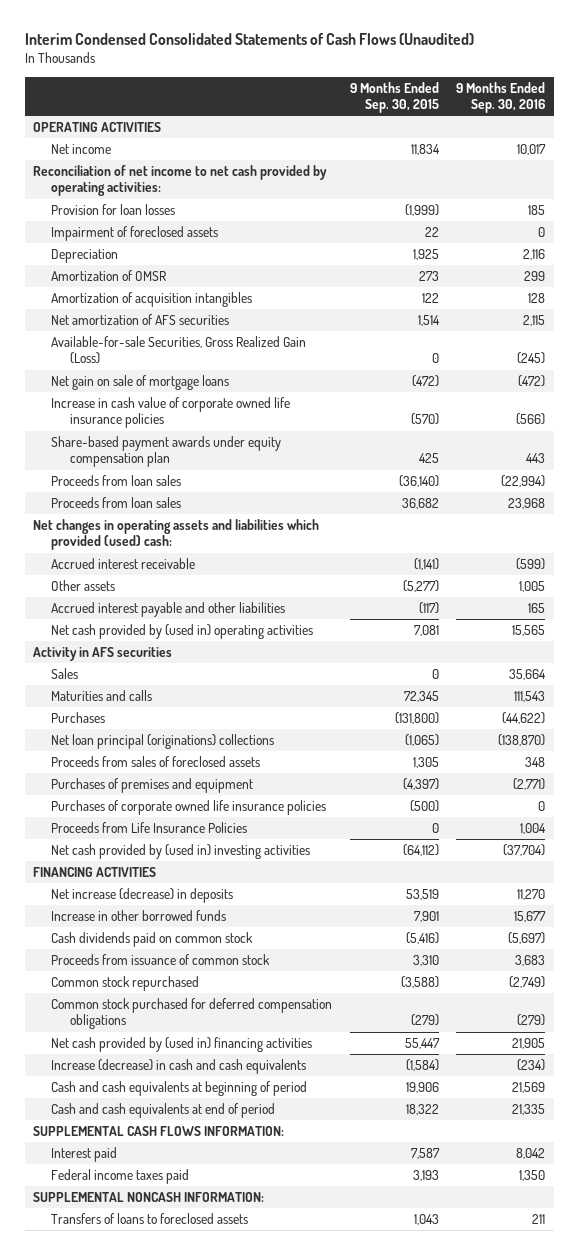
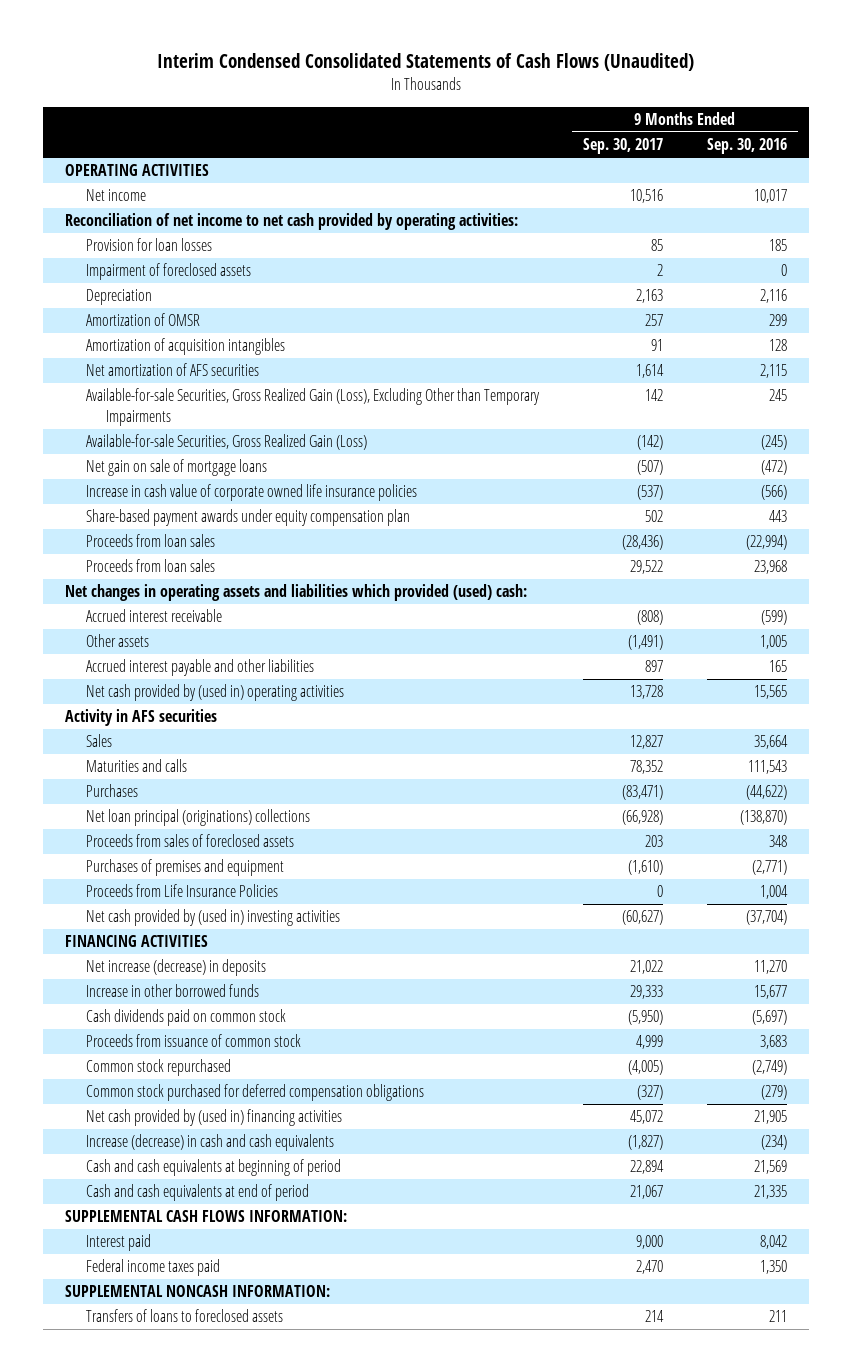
- | 9 Months Ended Sep. 30, 2015 | 9 Months Ended Sep. 30, 2016
+ | 9 Months Ended Sep. 30, 2017 | 9 Months Ended Sep. 30, 2016
+ Available-for-sale Securities, Gross Realized Gain (Loss), Excluding Other than Temporary Impairments | 142 | 245
- Purchases of corporate owned life insurance policies | (500) | 0

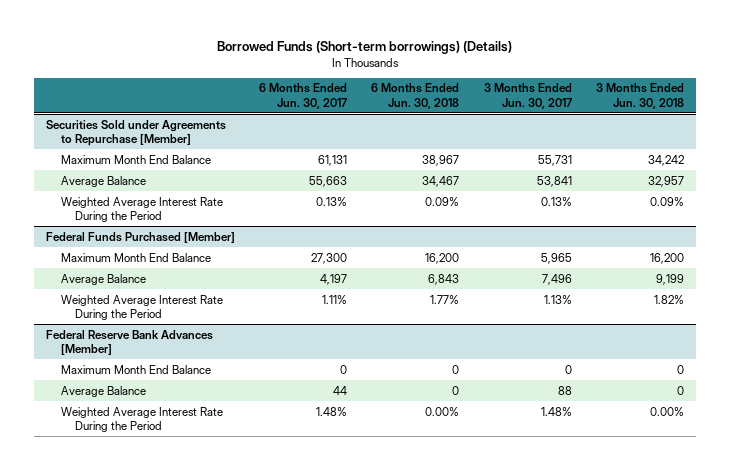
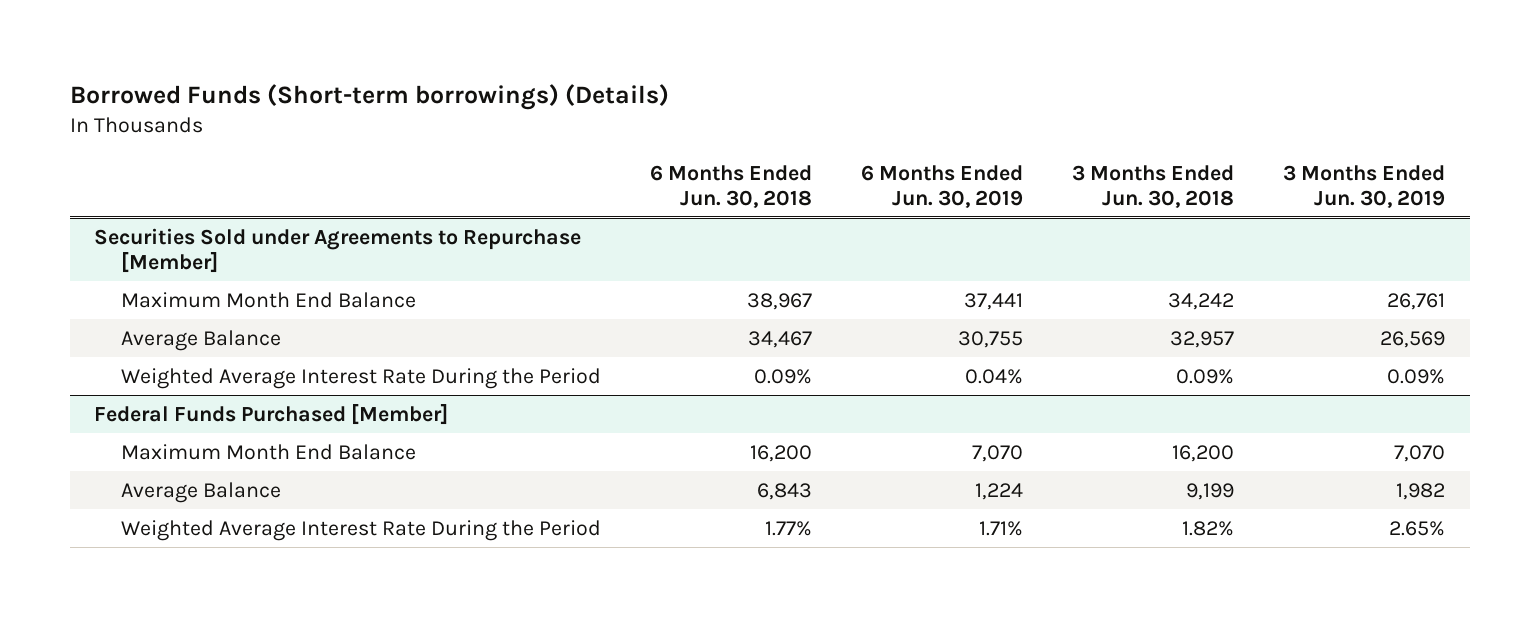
- | 6 Months Ended Jun. 30, 2017 | 6 Months Ended Jun. 30, 2018 | 3 Months Ended Jun. 30, 2017 | 3 Months Ended Jun. 30, 2018
+ | 6 Months Ended Jun. 30, 2018 | 6 Months Ended Jun. 30, 2019 | 3 Months Ended Jun. 30, 2018 | 3 Months Ended Jun. 30, 2019
- Federal Reserve Bank Advances [Member]
- Maximum Month End Balance | 0 | 0 | 0 | 0
- Average Balance | 44 | 0 | 88 | 0
- Weighted Average Interest Rate During the Period | 1.48% | 0.00% | 1.48% | 0.00%

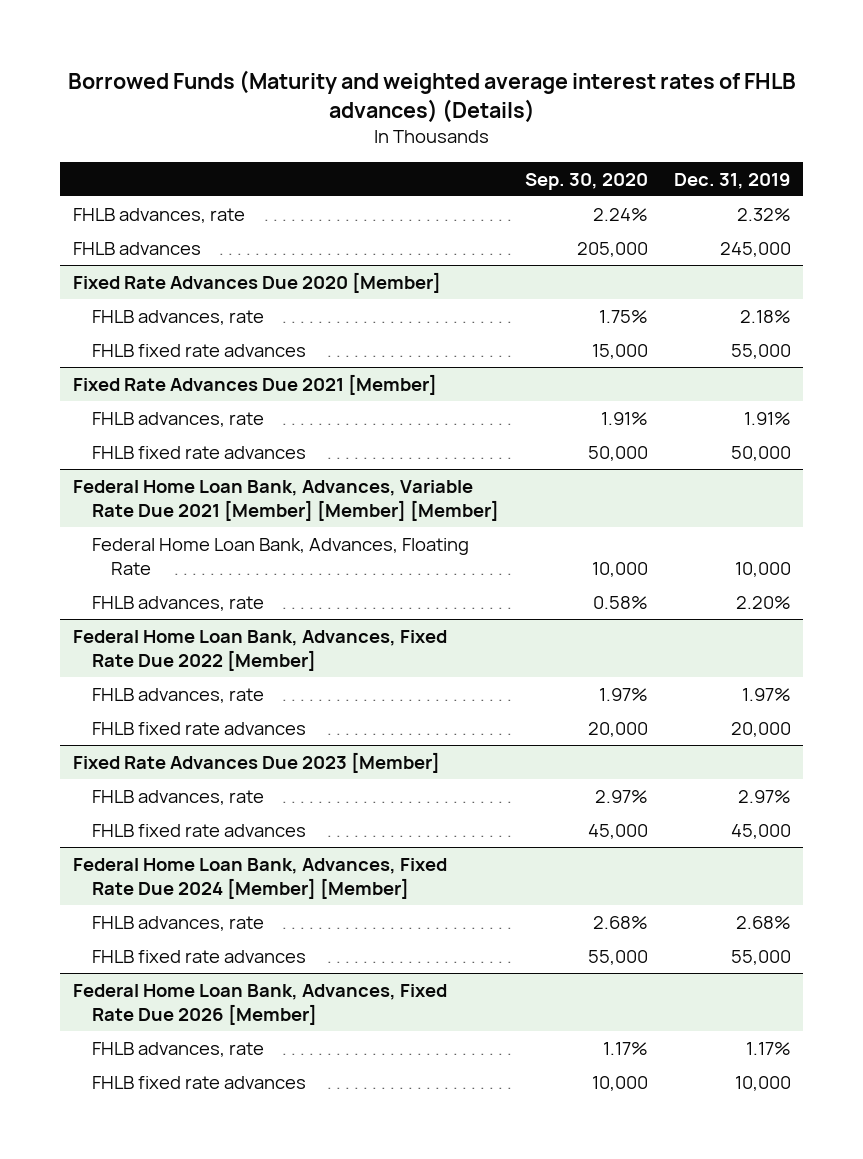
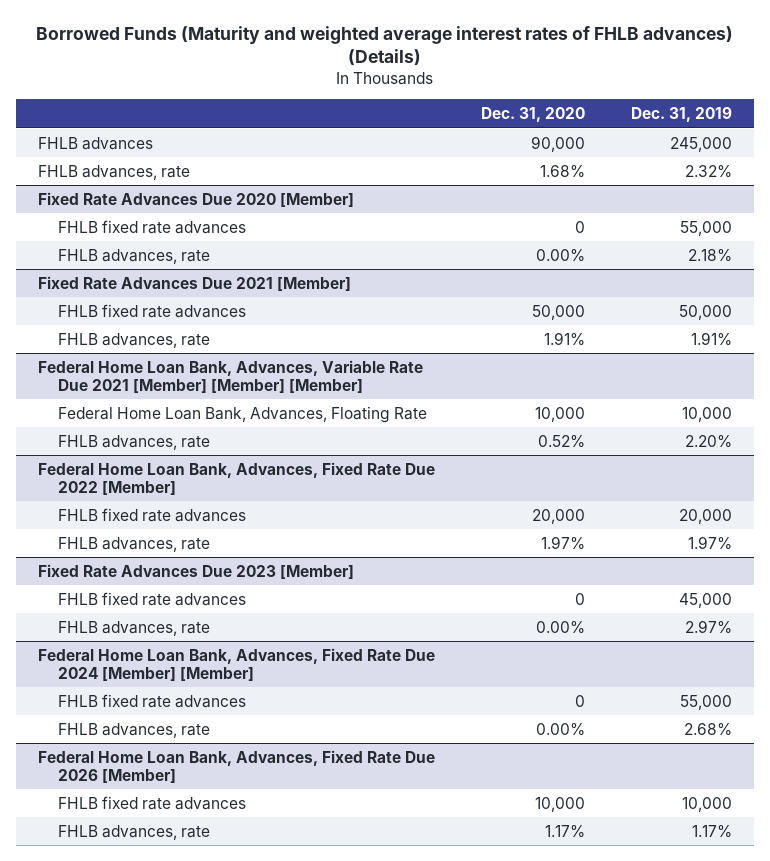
- | Sep. 30, 2020 | Dec. 31, 2019
+ | Dec. 31, 2020 | Dec. 31, 2019
moved down: FHLB advances, rate | 1.68% | 2.32%
@ Fixed Rate Advances Due 2020 [Member]
moved down: FHLB advances, rate | 0.00% | 2.18%
@ Fixed Rate Advances Due 2021 [Member]
moved down: FHLB advances, rate | 1.91% | 1.91%
@ Federal Home Loan Bank, Advances, Fixed Rate Due 2022 [Member]
moved down: FHLB advances, rate | 1.97% | 1.97%
@ Fixed Rate Advances Due 2023 [Member]
moved down: FHLB advances, rate | 0.00% | 2.97%
@ Federal Home Loan Bank, Advances, Fixed Rate Due 2024 [Member] [Member]
moved down: FHLB advances, rate | 0.00% | 2.68%
@ Federal Home Loan Bank, Advances, Fixed Rate Due 2026 [Member]
moved down: FHLB advances, rate | 1.17% | 1.17%

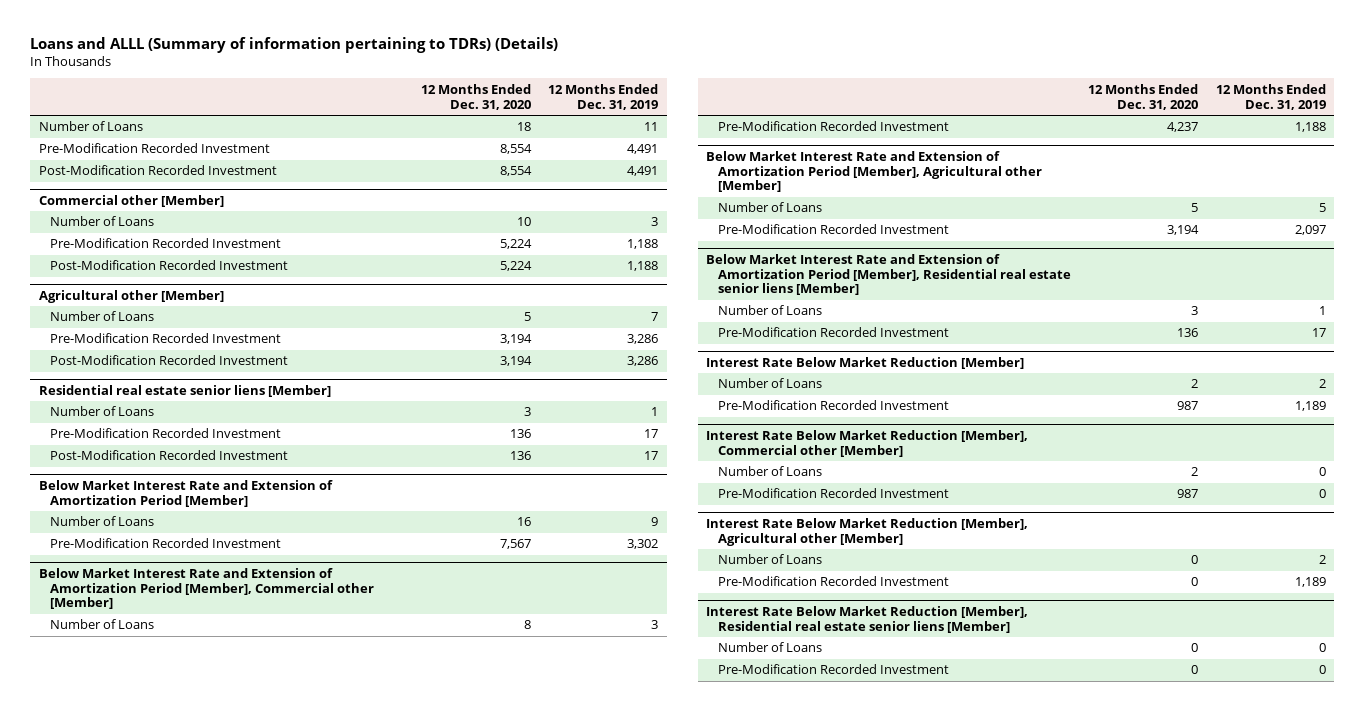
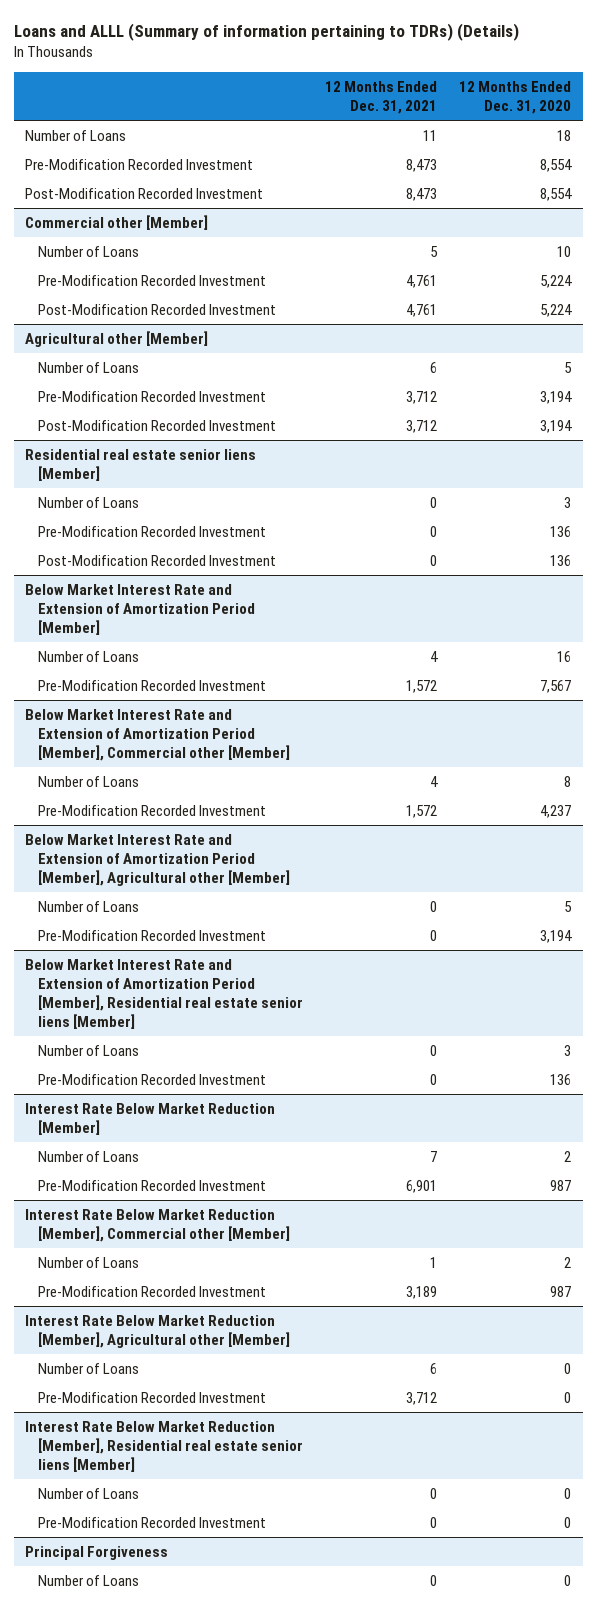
- | 12 Months Ended Dec. 31, 2020 | 12 Months Ended Dec. 31, 2019
+ | 12 Months Ended Dec. 31, 2021 | 12 Months Ended Dec. 31, 2020
+ Principal Forgiveness
+ Number of Loans | 0 | 0

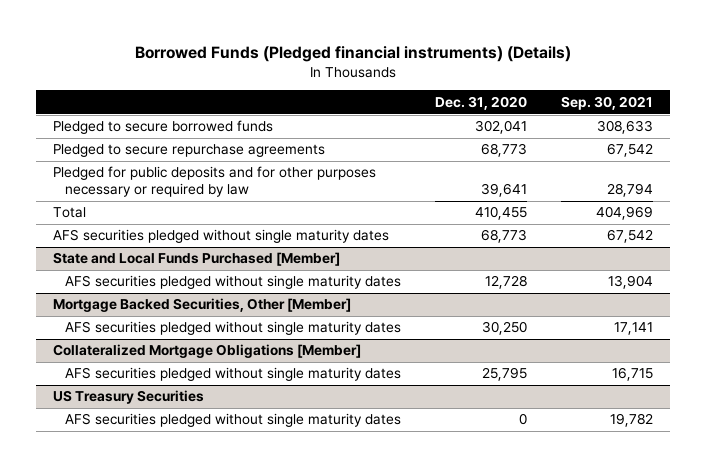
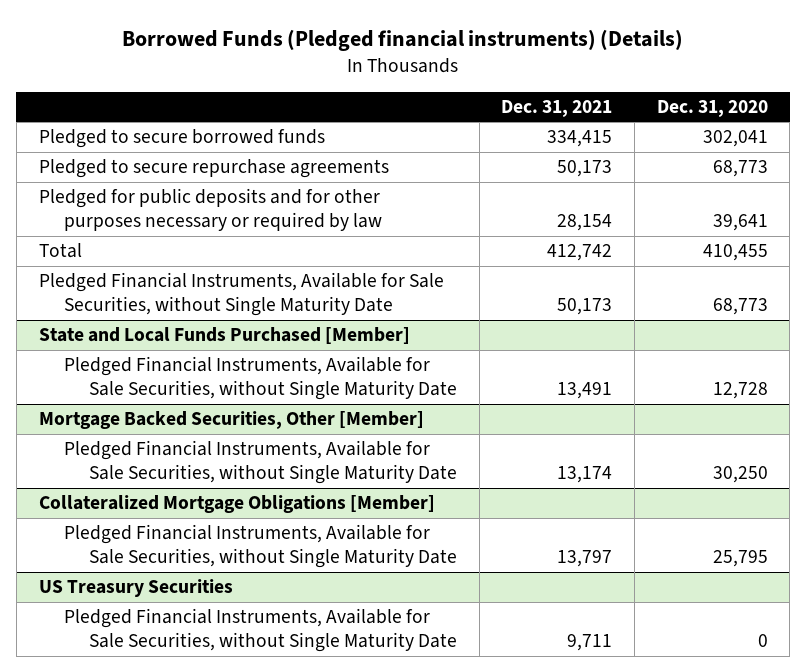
- | Dec. 31, 2020 | Sep. 30, 2021
+ | Dec. 31, 2021 | Dec. 31, 2020
- AFS securities pledged without single maturity dates | 68,773 | 67,542
+ Pledged Financial Instruments, Available for Sale Securities, without Single Maturity Date | 50,173 | 68,773
@ State and Local Funds Purchased [Member]
- AFS securities pledged without single maturity dates | 12,728 | 13,904
+ Pledged Financial Instruments, Available for Sale Securities, without Single Maturity Date | 13,491 | 12,728
@ Mortgage Backed Securities, Other [Member]
- AFS securities pledged without single maturity dates | 30,250 | 17,141
+ Pledged Financial Instruments, Available for Sale Securities, without Single Maturity Date | 13,174 | 30,250
@ Collateralized Mortgage Obligations [Member]
- AFS securities pledged without single maturity dates | 25,795 | 16,715
+ Pledged Financial Instruments, Available for Sale Securities, without Single Maturity Date | 13,797 | 25,795
@ US Treasury Securities
- AFS securities pledged without single maturity dates | 0 | 19,782
+ Pledged Financial Instruments, Available for Sale Securities, without Single Maturity Date | 9,711 | 0

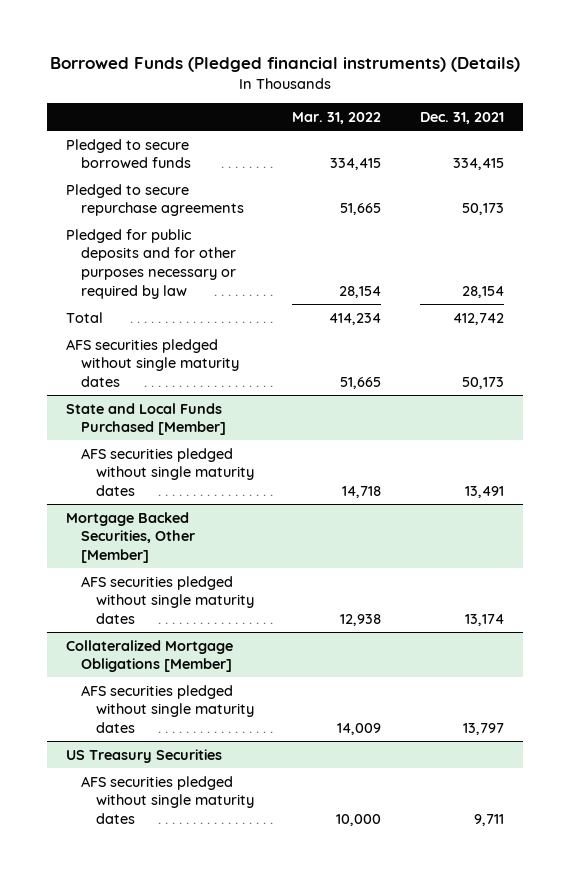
- | Dec. 31, 2021 | Dec. 31, 2020
+ | Mar. 31, 2022 | Dec. 31, 2021
- Pledged Financial Instruments, Available for Sale Securities, without Single Maturity Date | 50,173 | 68,773
+ AFS securities pledged without single maturity dates | 51,665 | 50,173
@ State and Local Funds Purchased [Member]
- Pledged Financial Instruments, Available for Sale Securities, without Single Maturity Date | 13,491 | 12,728
+ AFS securities pledged without single maturity dates | 14,718 | 13,491
@ Mortgage Backed Securities, Other [Member]
- Pledged Financial Instruments, Available for Sale Securities, without Single Maturity Date | 13,174 | 30,250
+ AFS securities pledged without single maturity dates | 12,938 | 13,174
@ Collateralized Mortgage Obligations [Member]
- Pledged Financial Instruments, Available for Sale Securities, without Single Maturity Date | 13,797 | 25,795
+ AFS securities pledged without single maturity dates | 14,009 | 13,797
@ US Treasury Securities
- Pledged Financial Instruments, Available for Sale Securities, without Single Maturity Date | 9,711 | 0
+ AFS securities pledged without single maturity dates | 10,000 | 9,711

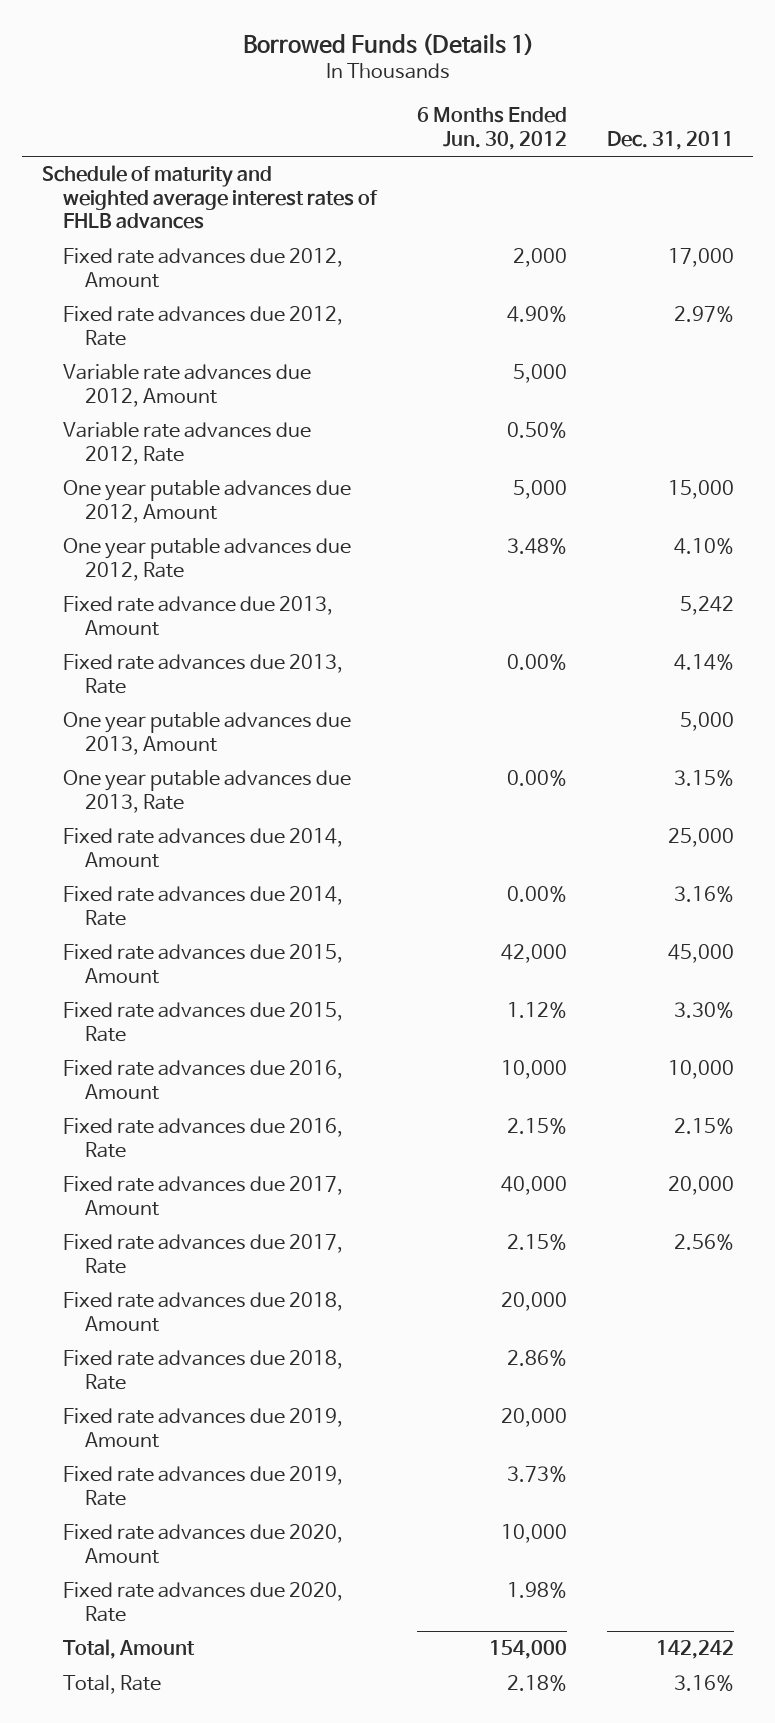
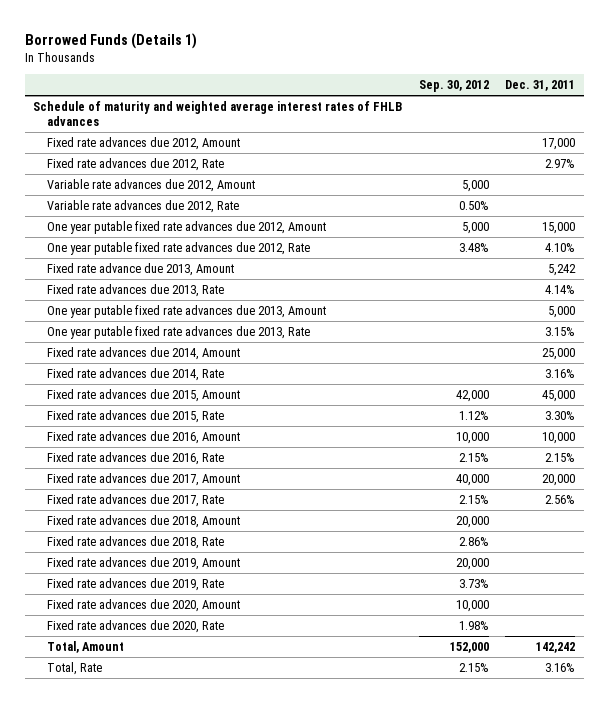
- | 6 Months Ended Jun. 30, 2012 | Dec. 31, 2011
+ | Sep. 30, 2012 | Dec. 31, 2011
- One year putable advances due 2012, Amount | 5,000 | 15,000
- One year putable advances due 2012, Rate | 3.48% | 4.10%
+ One year putable fixed rate advances due 2012, Amount | 5,000 | 15,000
+ One year putable fixed rate advances due 2012, Rate | 3.48% | 4.10%
- One year putable advances due 2013, Amount | | 5,000
- One year putable advances due 2013, Rate | 0.00% | 3.15%
+ One year putable fixed rate advances due 2013, Amount | | 5,000
+ One year putable fixed rate advances due 2013, Rate | | 3.15%

